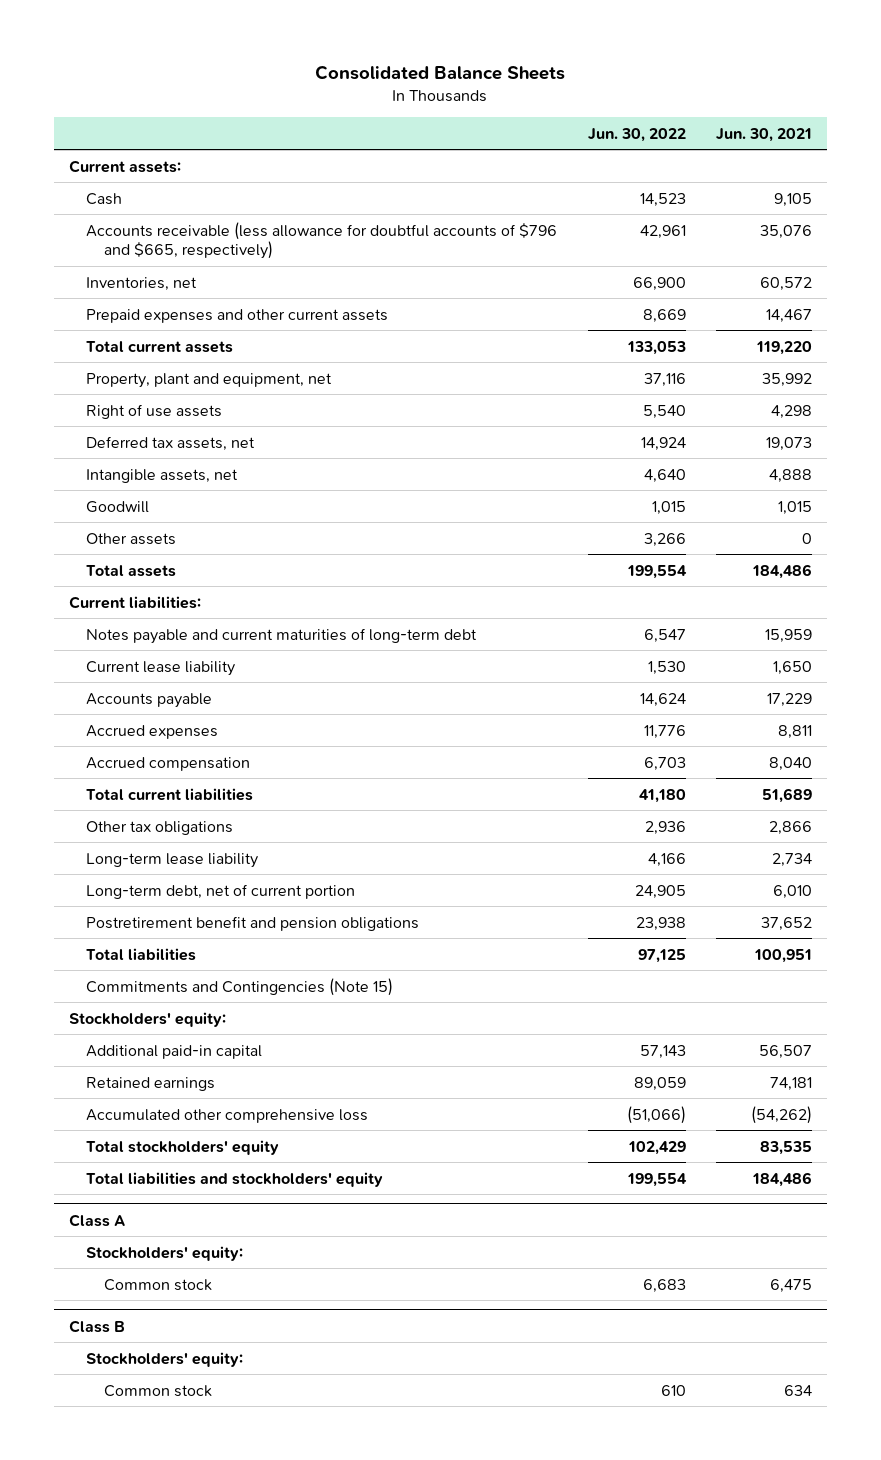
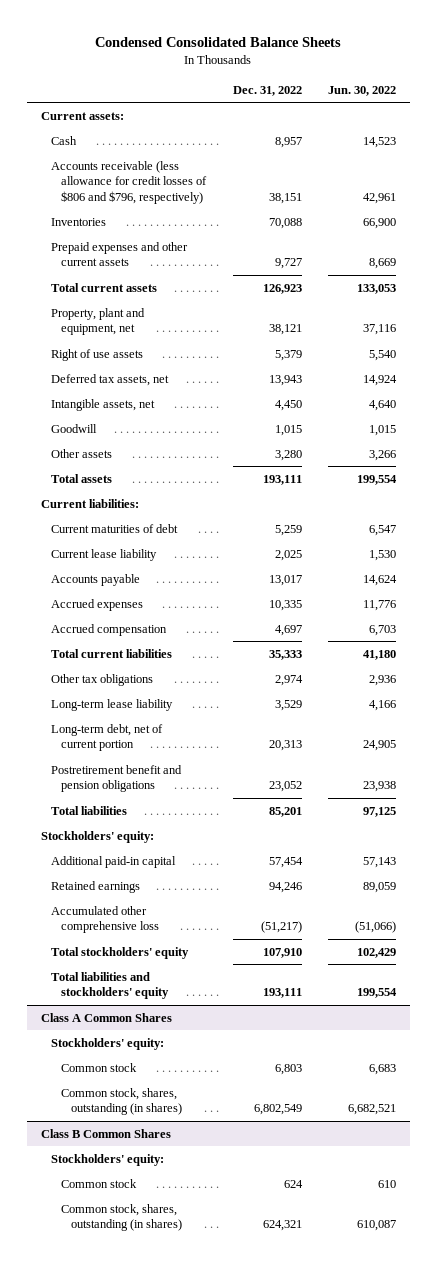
- Consolidated Balance Sheets
+ Condensed Consolidated Balance Sheets
- | Jun. 30, 2022 | Jun. 30, 2021
+ | Dec. 31, 2022 | Jun. 30, 2022
- Accounts receivable (less allowance for doubtful accounts of $796 and $665, respectively) | 42,961 | 35,076
- Inventories, net | 66,900 | 60,572
+ Accounts receivable (less allowance for credit losses of $806 and $796, respectively) | 38,151 | 42,961
+ Inventories | 70,088 | 66,900
- Notes payable and current maturities of long-term debt | 6,547 | 15,959
+ Current maturities of debt | 5,259 | 6,547
- Commitments and Contingencies (Note 15)
- Class A
+ Class A Common Shares
- Class B
+ Common stock, shares, outstanding (in shares) | 6,802,549 | 6,682,521
+ Class B Common Shares
+ Common stock, shares, outstanding (in shares) | 624,321 | 610,087

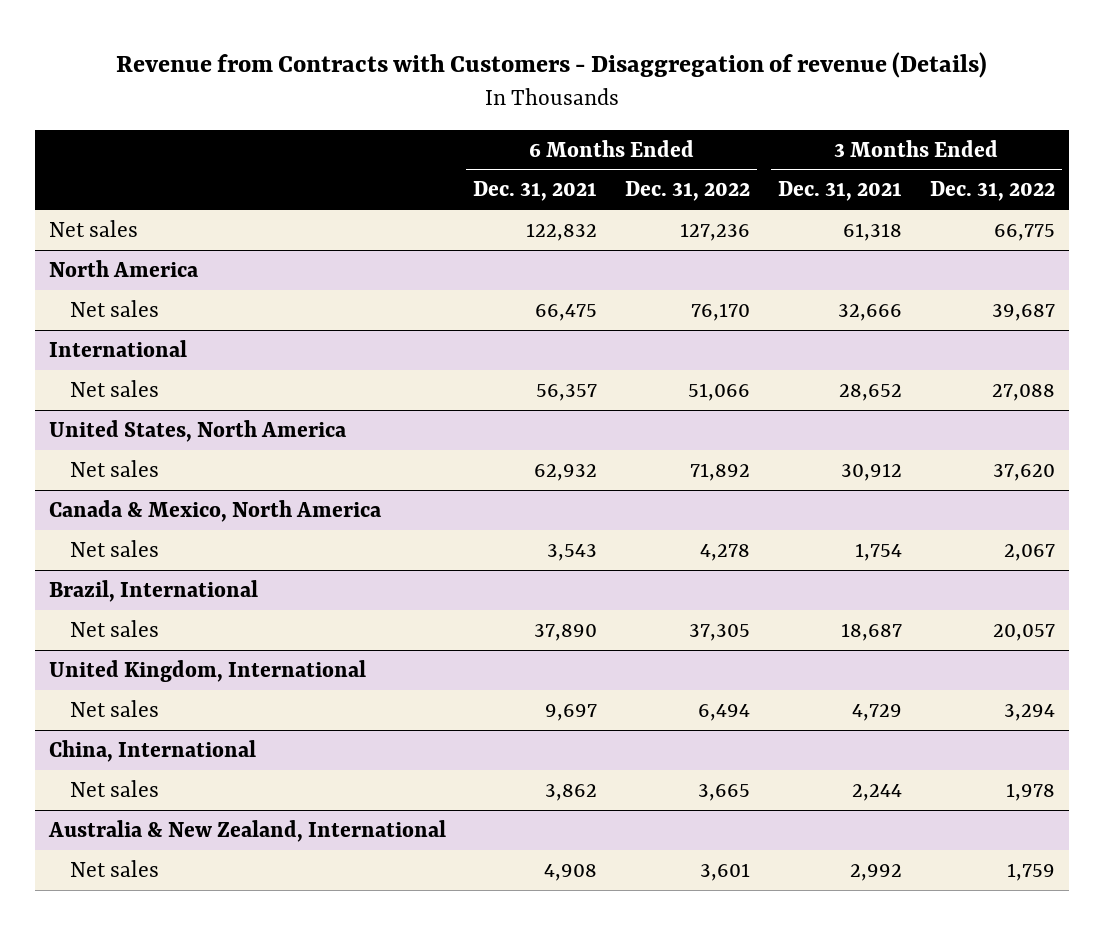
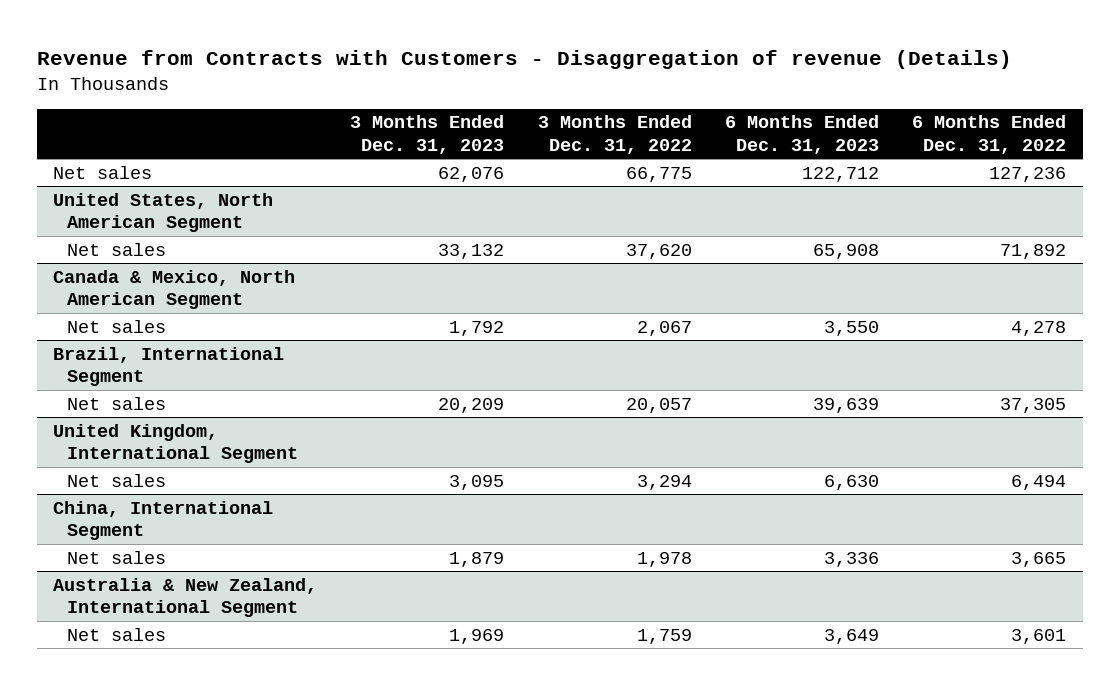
- | 6 Months Ended Dec. 31, 2021 | 6 Months Ended Dec. 31, 2022 | 3 Months Ended Dec. 31, 2021 | 3 Months Ended Dec. 31, 2022
+ | 3 Months Ended Dec. 31, 2023 | 3 Months Ended Dec. 31, 2022 | 6 Months Ended Dec. 31, 2023 | 6 Months Ended Dec. 31, 2022
- North America
- Net sales | 66,475 | 76,170 | 32,666 | 39,687
- International
- Net sales | 56,357 | 51,066 | 28,652 | 27,088
- United States, North America
+ United States, North American Segment
- Canada & Mexico, North America
+ Canada & Mexico, North American Segment
- Brazil, International
+ Brazil, International Segment
- United Kingdom, International
+ United Kingdom, International Segment
- China, International
+ China, International Segment
- Australia & New Zealand, International
+ Australia & New Zealand, International Segment

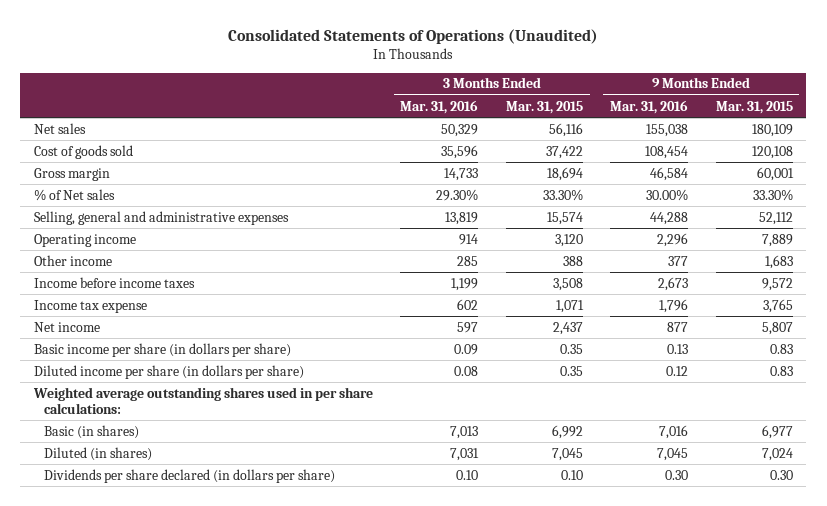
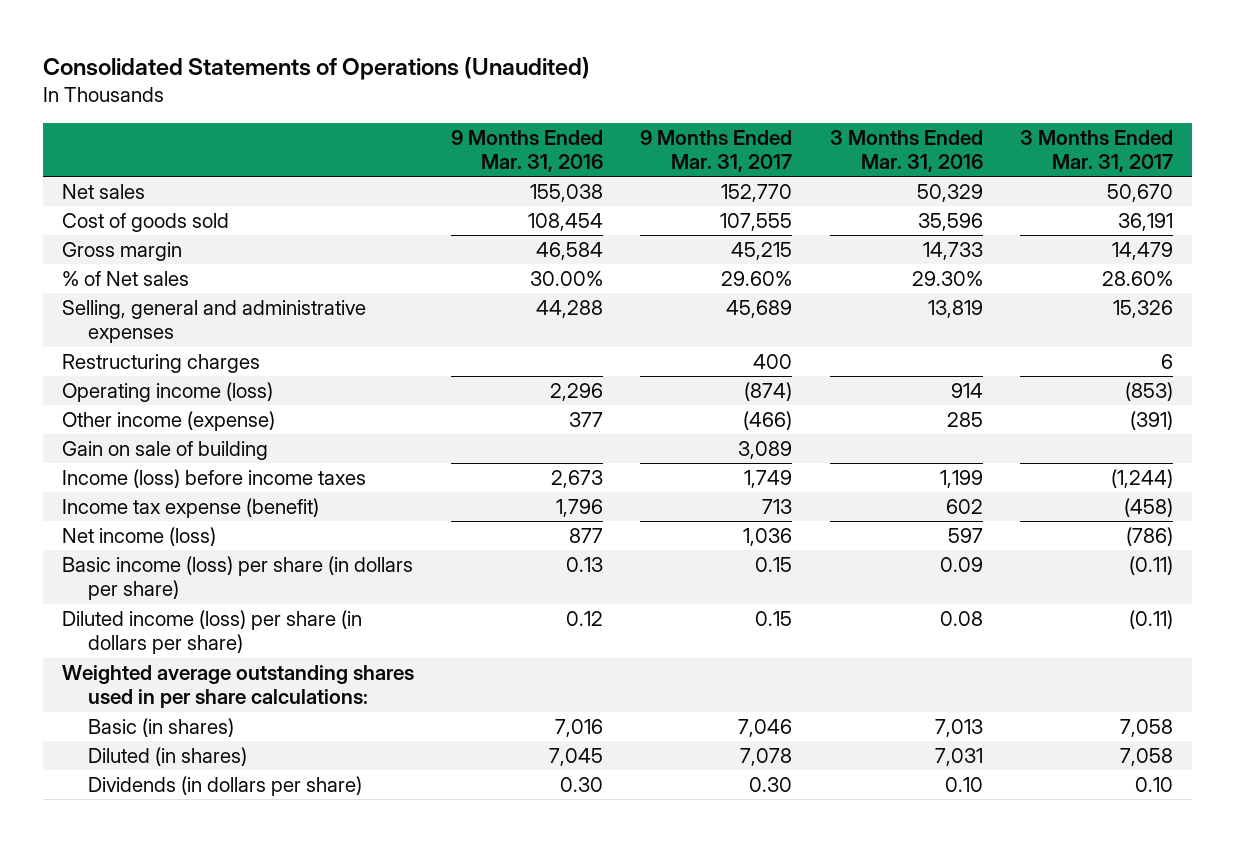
- | 3 Months Ended Mar. 31, 2016 | 3 Months Ended Mar. 31, 2015 | 9 Months Ended Mar. 31, 2016 | 9 Months Ended Mar. 31, 2015
+ | 9 Months Ended Mar. 31, 2016 | 9 Months Ended Mar. 31, 2017 | 3 Months Ended Mar. 31, 2016 | 3 Months Ended Mar. 31, 2017
- Operating income | 914 | 3,120 | 2,296 | 7,889
- Other income | 285 | 388 | 377 | 1,683
- Income before income taxes | 1,199 | 3,508 | 2,673 | 9,572
- Income tax expense | 602 | 1,071 | 1,796 | 3,765
- Net income | 597 | 2,437 | 877 | 5,807
- Basic income per share (in dollars per share) | 0.09 | 0.35 | 0.13 | 0.83
- Diluted income per share (in dollars per share) | 0.08 | 0.35 | 0.12 | 0.83
+ Restructuring charges | | 400 | | 6
+ Operating income (loss) | 2,296 | (874) | 914 | (853)
+ Other income (expense) | 377 | (466) | 285 | (391)
+ Gain on sale of building | | 3,089 | |
+ Income (loss) before income taxes | 2,673 | 1,749 | 1,199 | (1,244)
+ Income tax expense (benefit) | 1,796 | 713 | 602 | (458)
+ Net income (loss) | 877 | 1,036 | 597 | (786)
+ Basic income (loss) per share (in dollars per share) | 0.13 | 0.15 | 0.09 | (0.11)
+ Diluted income (loss) per share (in dollars per share) | 0.12 | 0.15 | 0.08 | (0.11)
- Dividends per share declared (in dollars per share) | 0.10 | 0.10 | 0.30 | 0.30
+ Dividends (in dollars per share) | 0.30 | 0.30 | 0.10 | 0.10

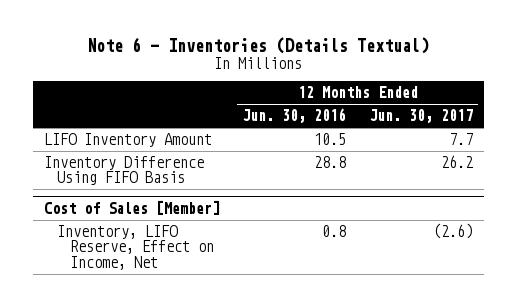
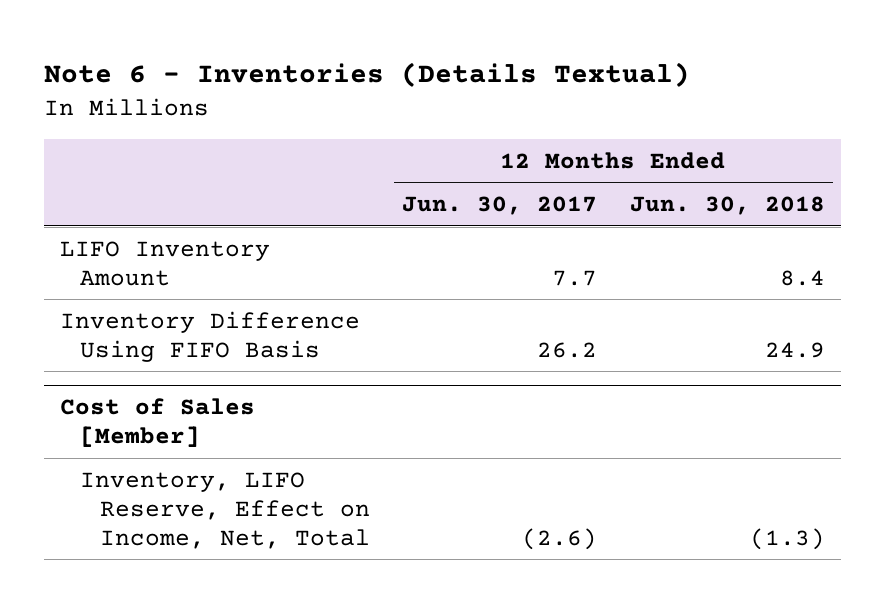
- | 12 Months Ended Jun. 30, 2016 | 12 Months Ended Jun. 30, 2017
+ | 12 Months Ended Jun. 30, 2017 | 12 Months Ended Jun. 30, 2018
@ Cost of Sales [Member]
- Inventory, LIFO Reserve, Effect on Income, Net | 0.8 | (2.6)
+ Inventory, LIFO Reserve, Effect on Income, Net, Total | (2.6) | (1.3)

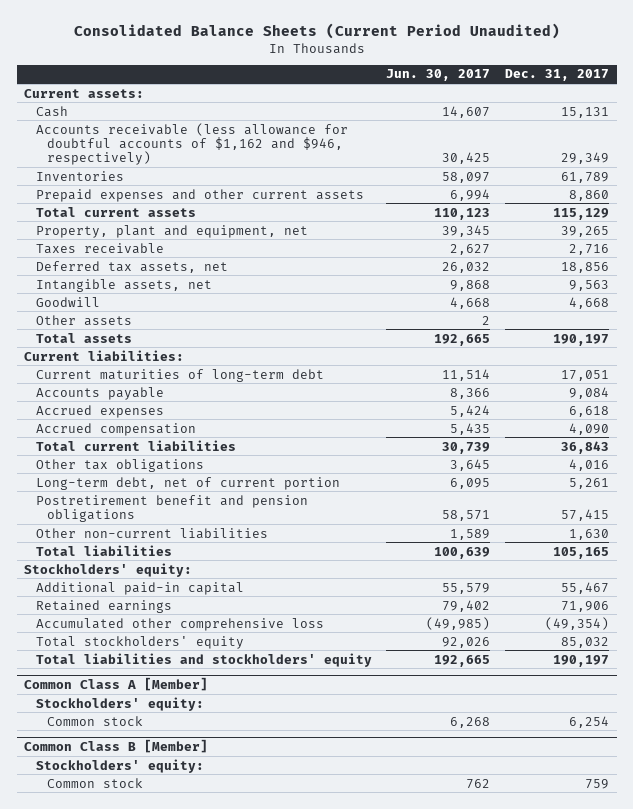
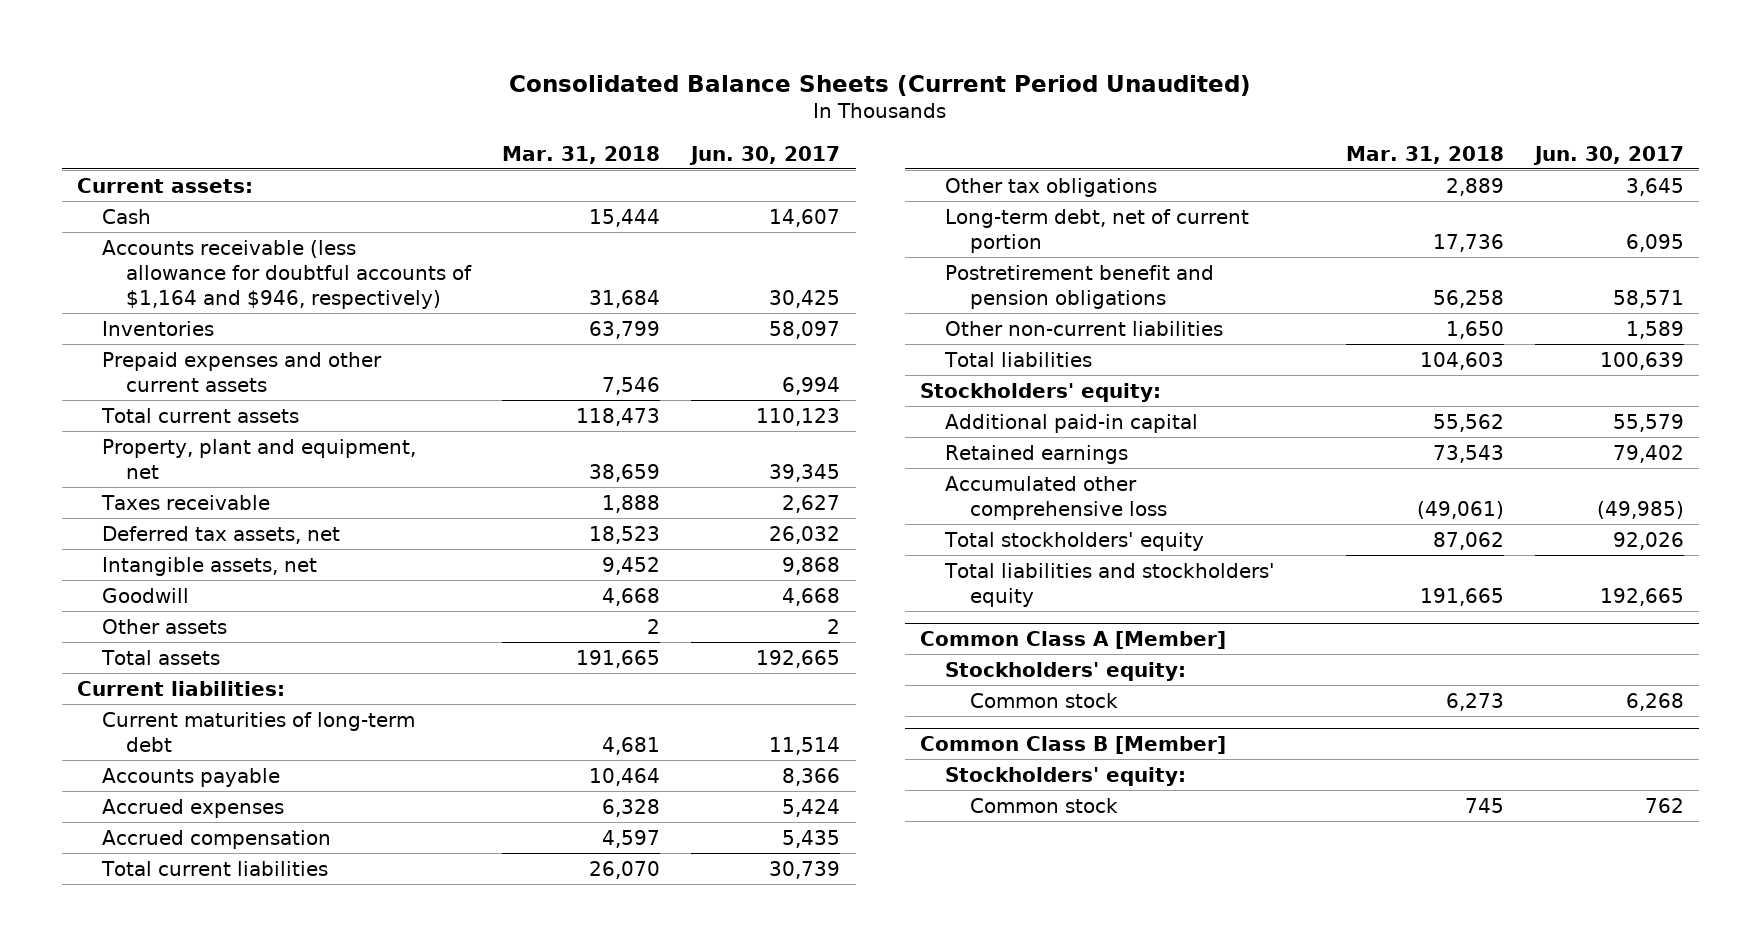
- | Jun. 30, 2017 | Dec. 31, 2017
+ | Mar. 31, 2018 | Jun. 30, 2017
- Accounts receivable (less allowance for doubtful accounts of $1,162 and $946, respectively) | 30,425 | 29,349
+ Accounts receivable (less allowance for doubtful accounts of $1,164 and $946, respectively) | 31,684 | 30,425

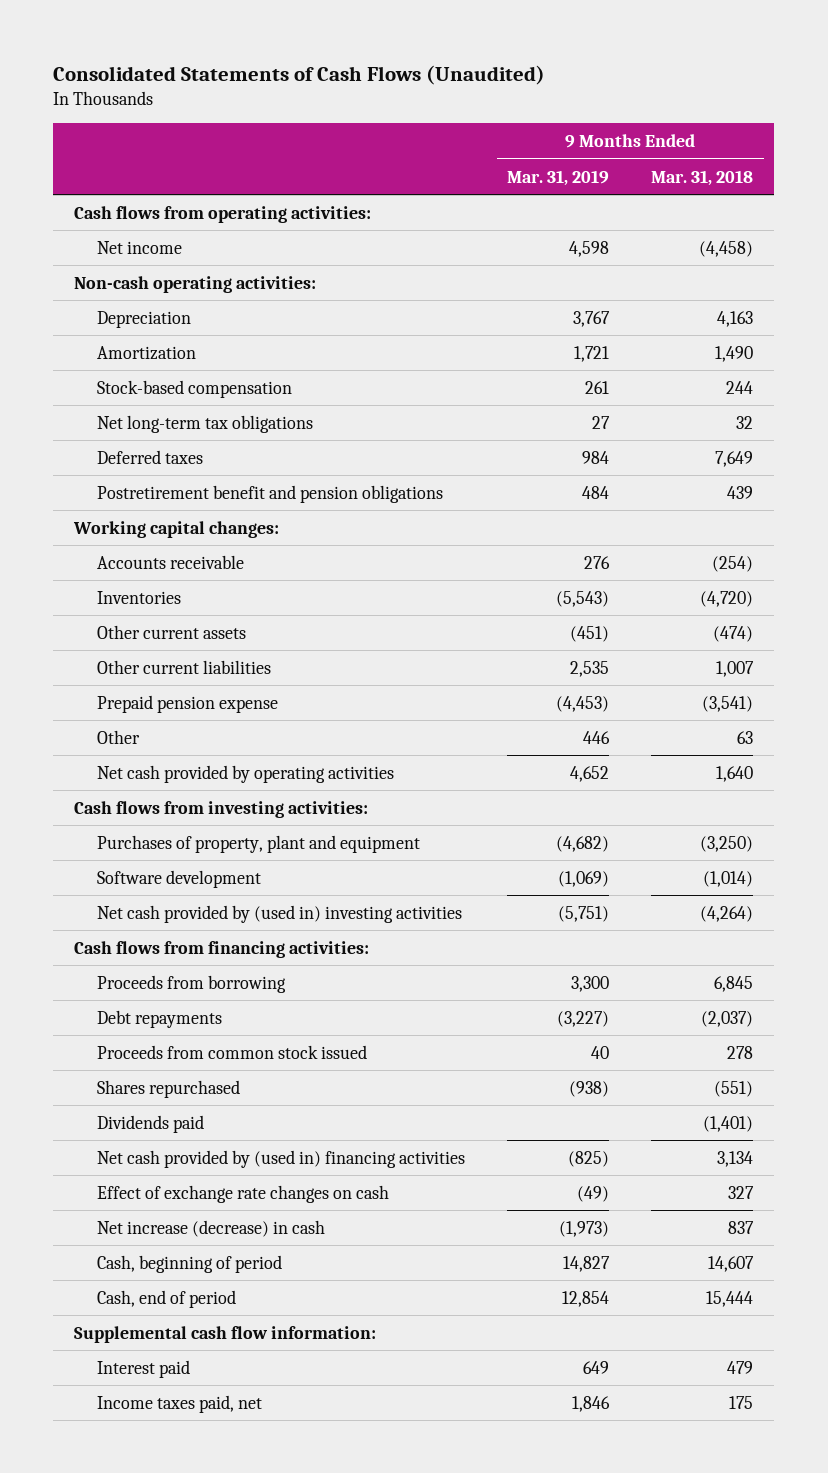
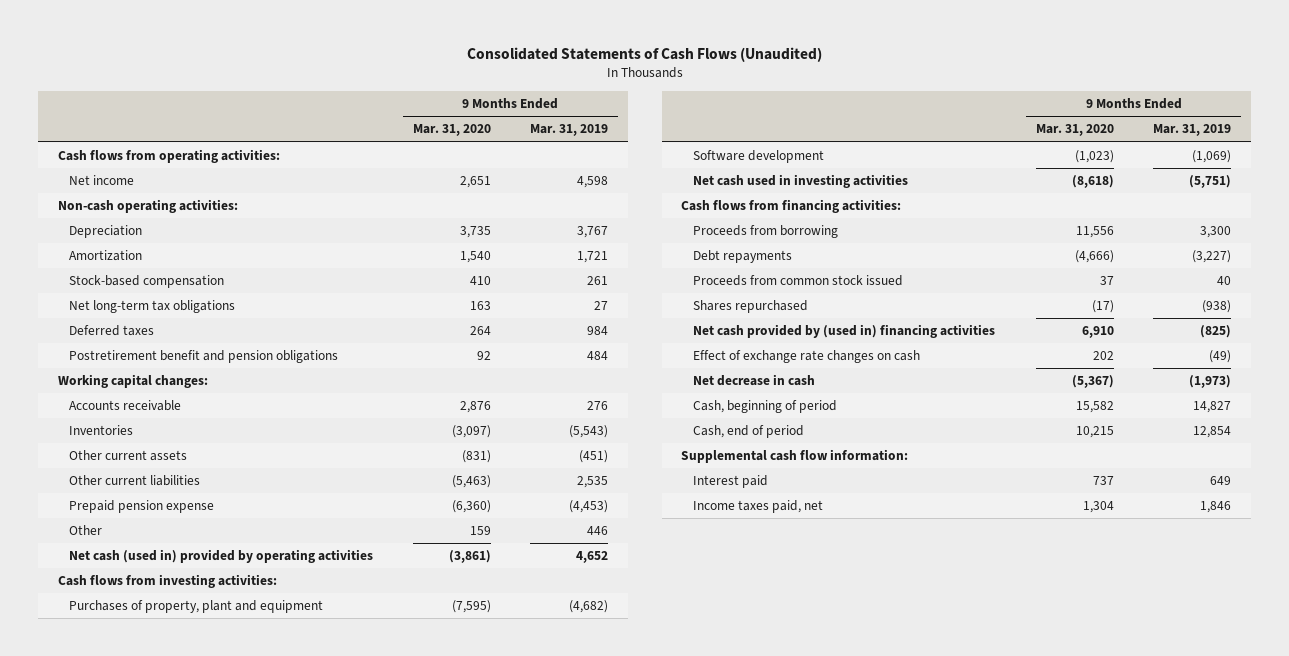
- | 9 Months Ended Mar. 31, 2019 | 9 Months Ended Mar. 31, 2018
+ | 9 Months Ended Mar. 31, 2020 | 9 Months Ended Mar. 31, 2019
- Net cash provided by operating activities | 4,652 | 1,640
+ Net cash (used in) provided by operating activities | (3,861) | 4,652
- Net cash provided by (used in) investing activities | (5,751) | (4,264)
+ Net cash used in investing activities | (8,618) | (5,751)
- Dividends paid | | (1,401)
- Net increase (decrease) in cash | (1,973) | 837
+ Net decrease in cash | (5,367) | (1,973)

